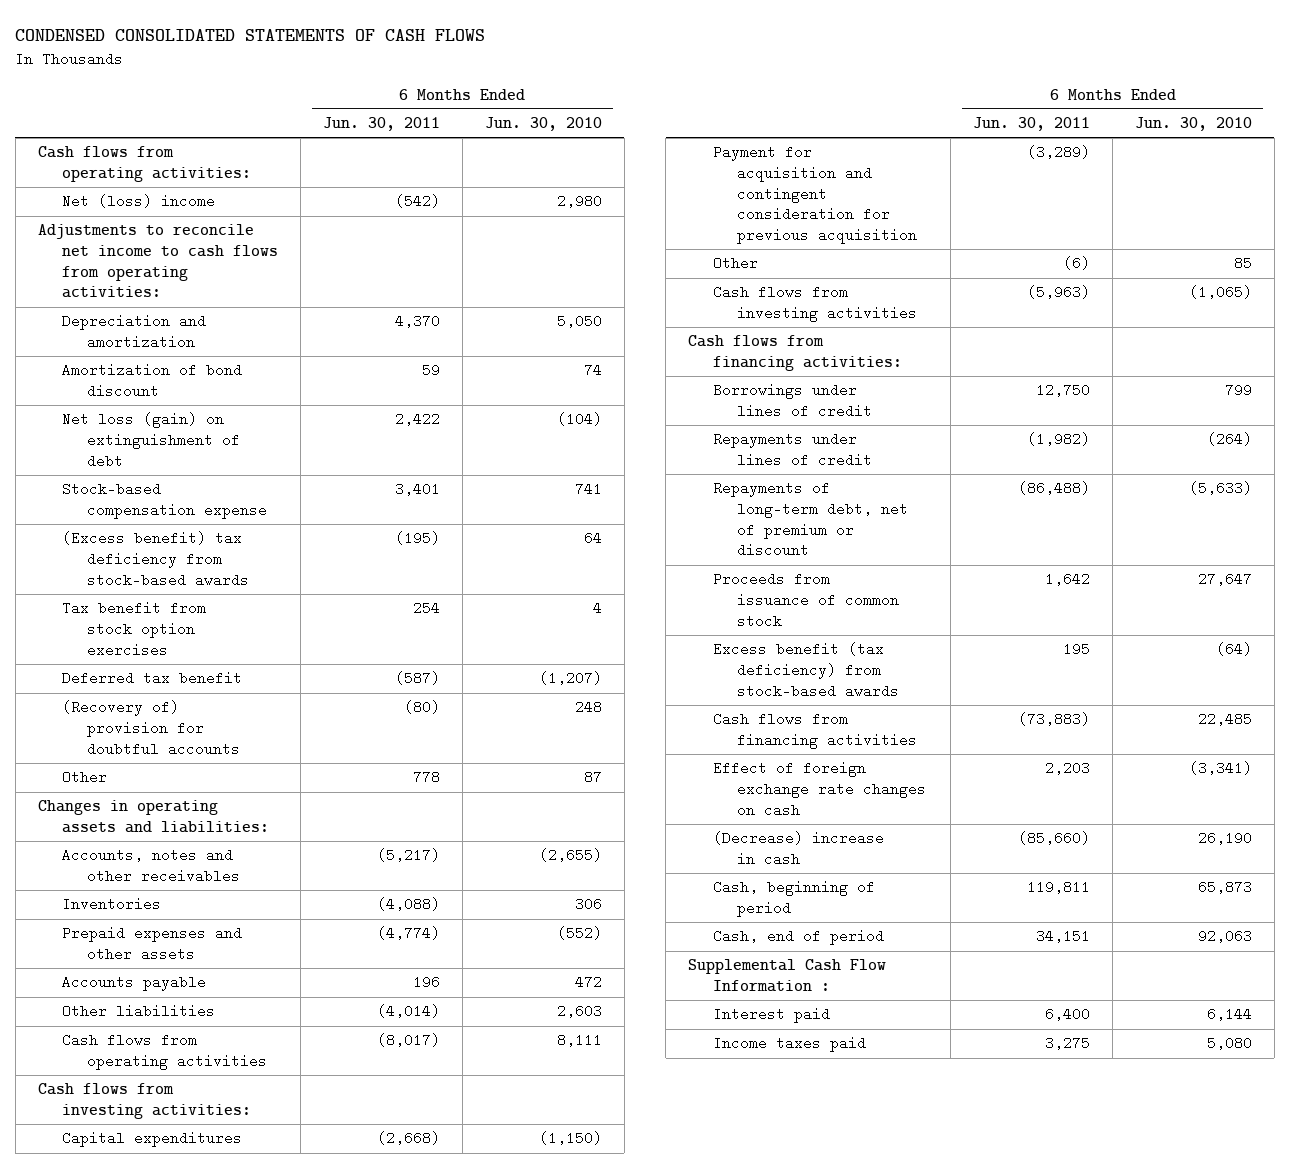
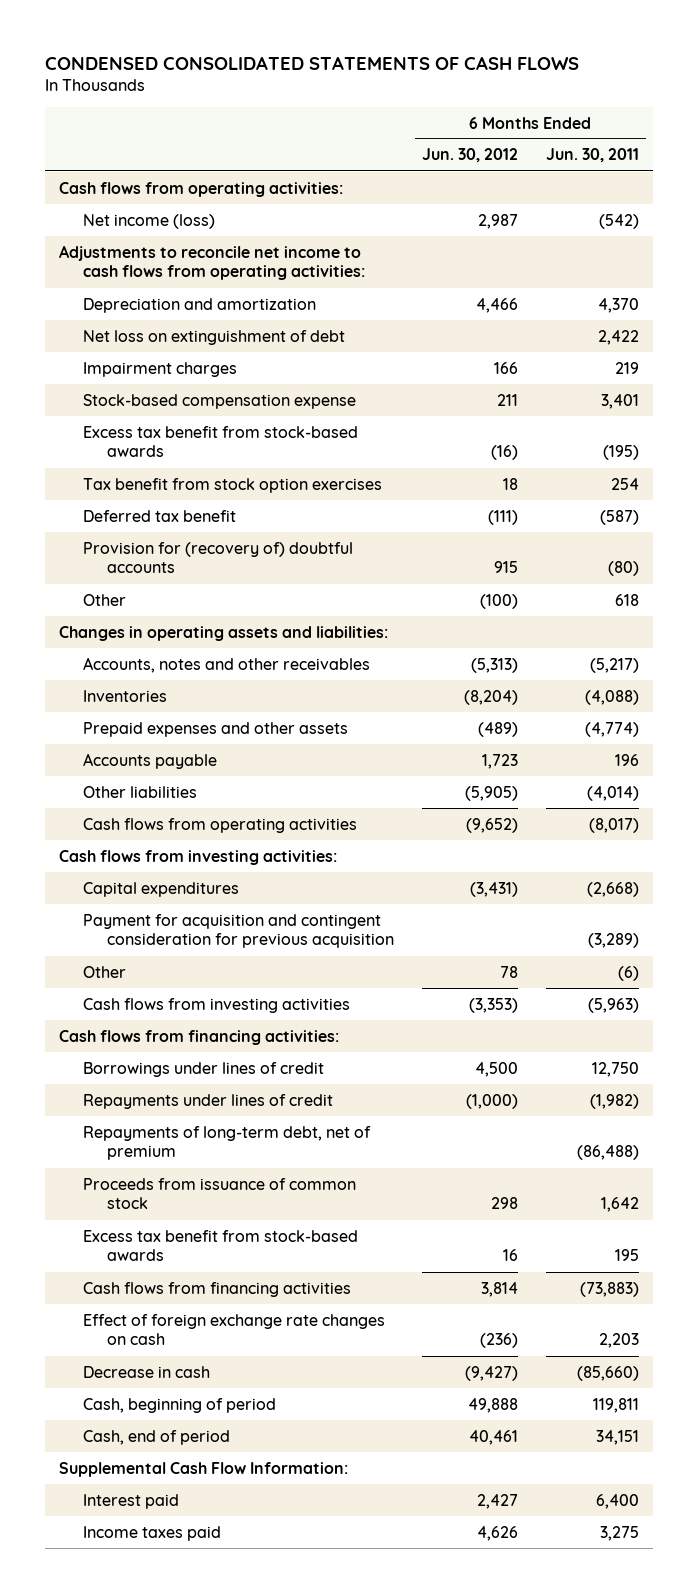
- | 6 Months Ended Jun. 30, 2011 | 6 Months Ended Jun. 30, 2010
+ | 6 Months Ended Jun. 30, 2012 | 6 Months Ended Jun. 30, 2011
- Net (loss) income | (542) | 2,980
+ Net income (loss) | 2,987 | (542)
- Amortization of bond discount | 59 | 74
- Net loss (gain) on extinguishment of debt | 2,422 | (104)
+ Net loss on extinguishment of debt | | 2,422
+ Impairment charges | 166 | 219
- (Excess benefit) tax deficiency from stock-based awards | (195) | 64
+ Excess tax benefit from stock-based awards | (16) | (195)
- (Recovery of) provision for doubtful accounts | (80) | 248
- Other | 778 | 87
+ Provision for (recovery of) doubtful accounts | 915 | (80)
+ Other | (100) | 618
- Repayments of long-term debt, net of premium or discount | (86,488) | (5,633)
+ Repayments of long-term debt, net of premium | | (86,488)
- Excess benefit (tax deficiency) from stock-based awards | 195 | (64)
+ Excess tax benefit from stock-based awards | 16 | 195
- (Decrease) increase in cash | (85,660) | 26,190
+ Decrease in cash | (9,427) | (85,660)
- Supplemental Cash Flow Information :
+ Supplemental Cash Flow Information:

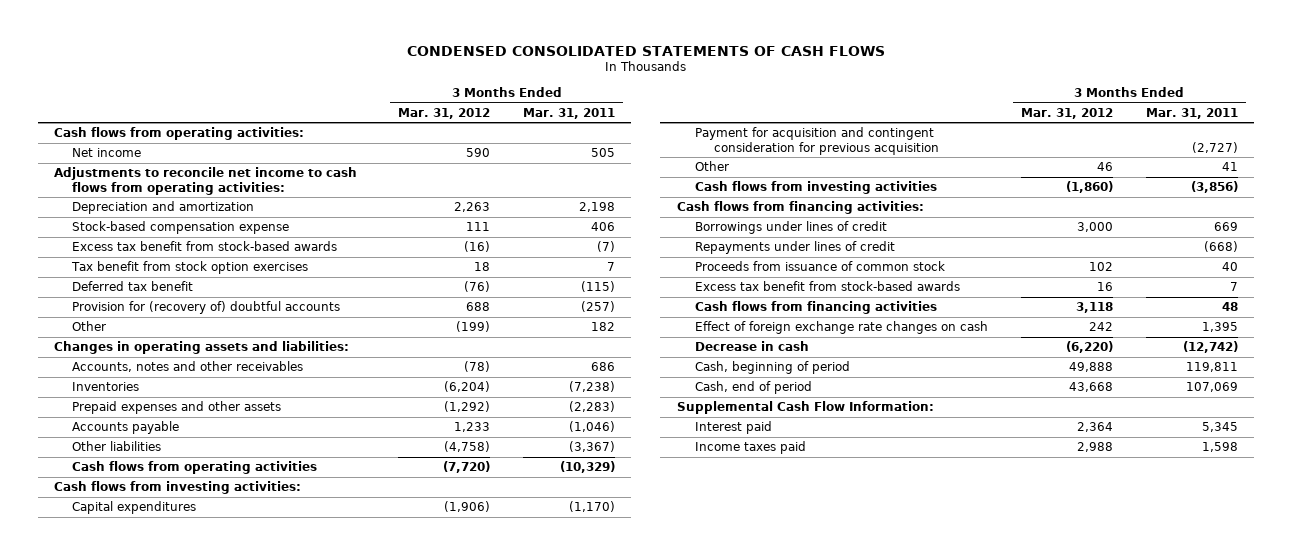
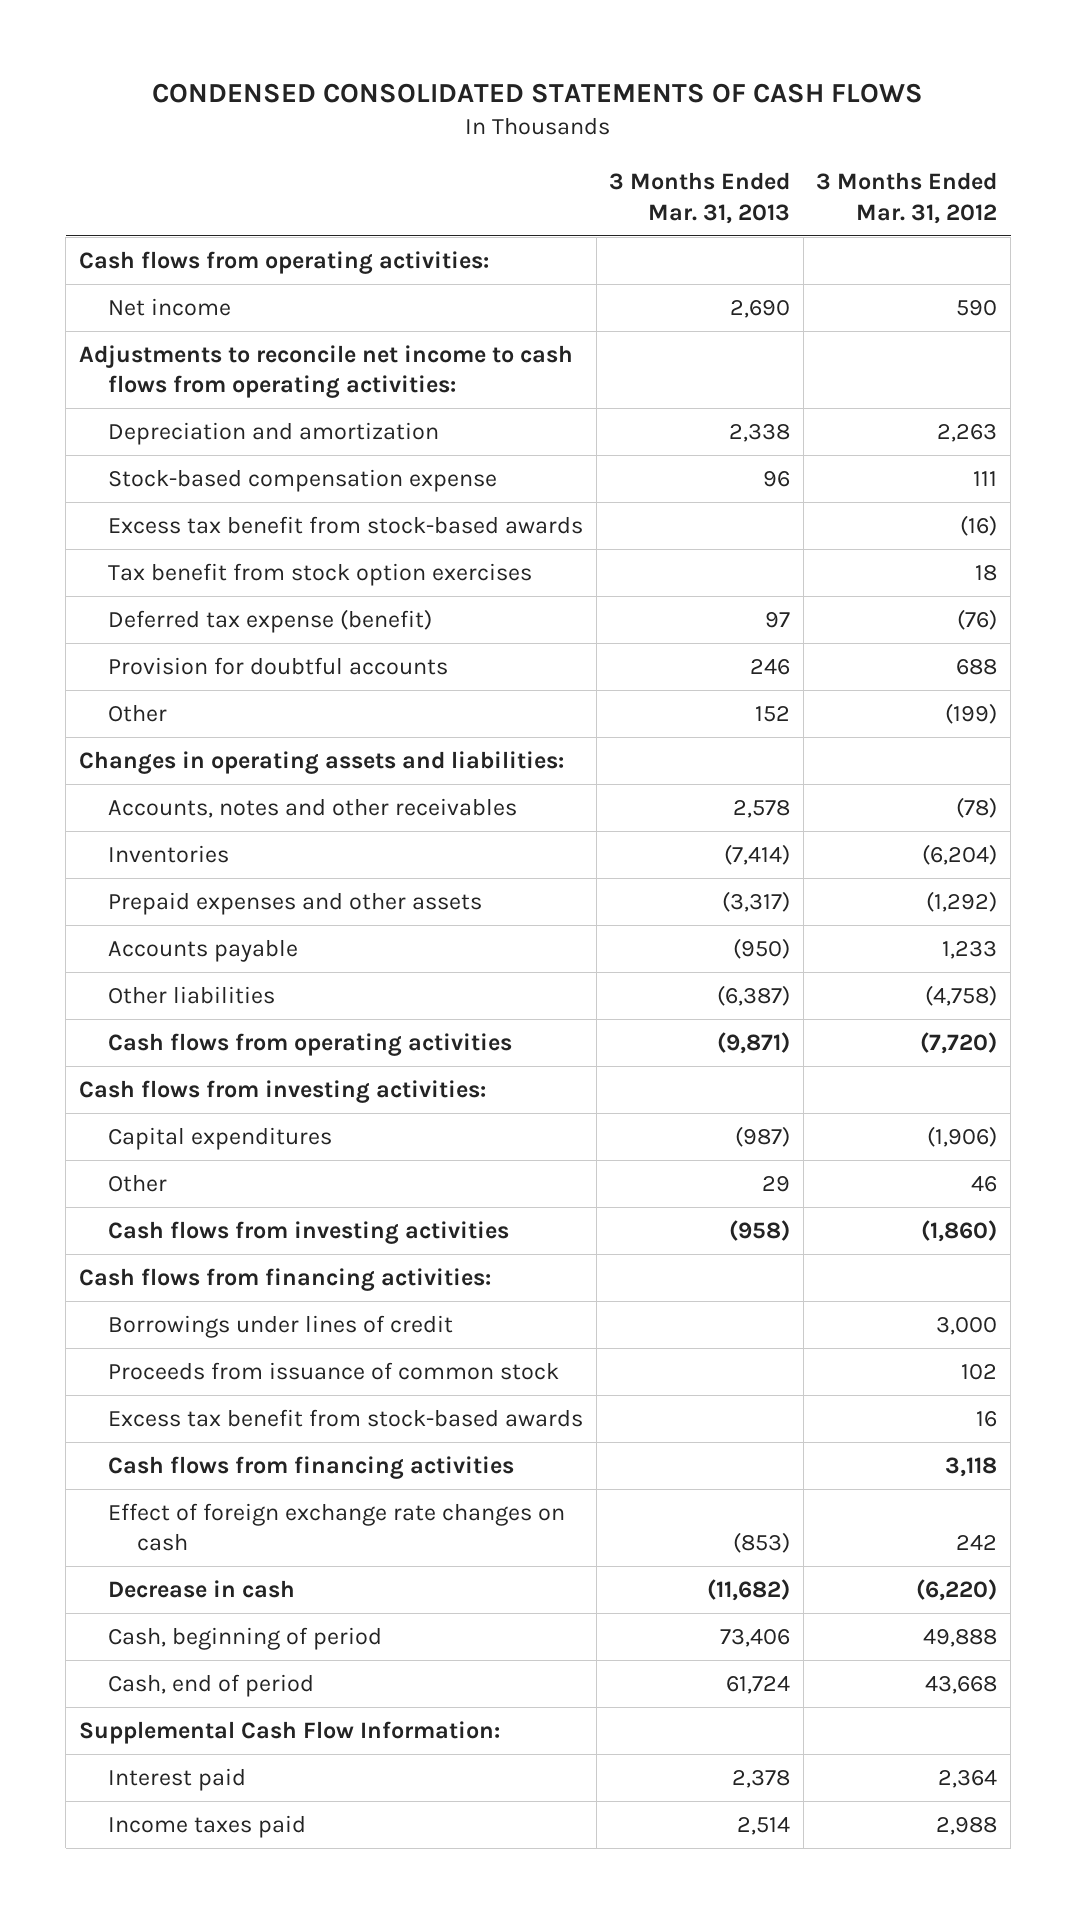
- | 3 Months Ended Mar. 31, 2012 | 3 Months Ended Mar. 31, 2011
+ | 3 Months Ended Mar. 31, 2013 | 3 Months Ended Mar. 31, 2012
- Deferred tax benefit | (76) | (115)
- Provision for (recovery of) doubtful accounts | 688 | (257)
+ Deferred tax expense (benefit) | 97 | (76)
+ Provision for doubtful accounts | 246 | 688
- Payment for acquisition and contingent consideration for previous acquisition | | (2,727)
- Repayments under lines of credit | | (668)

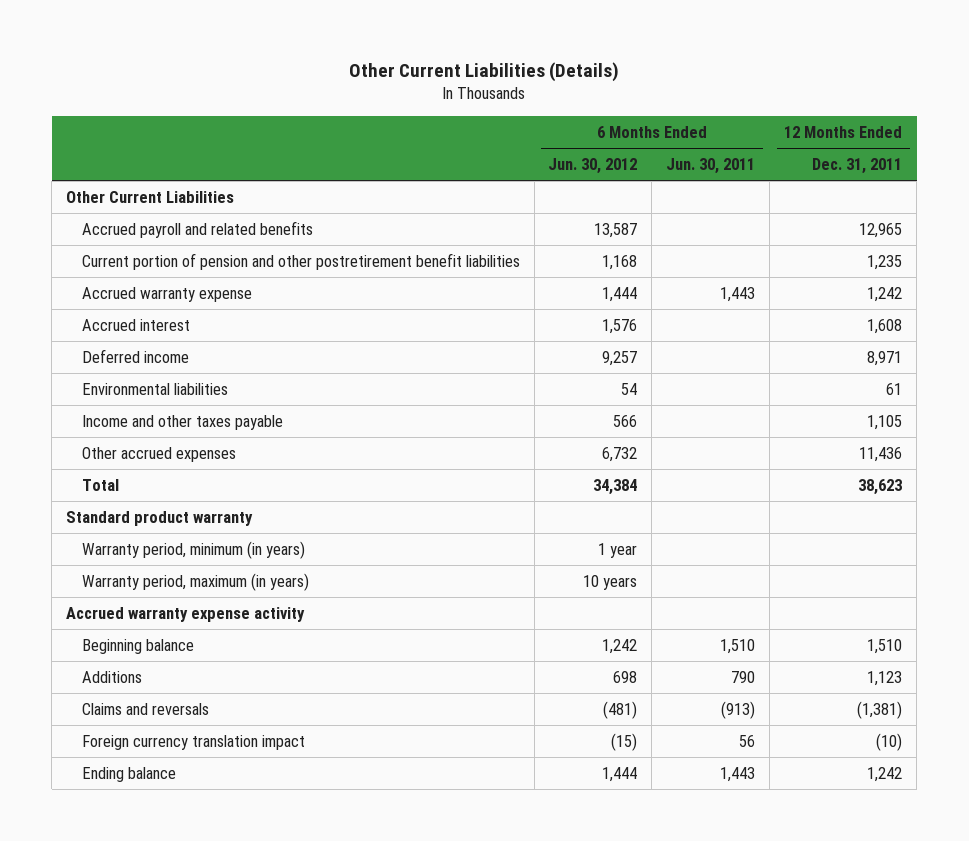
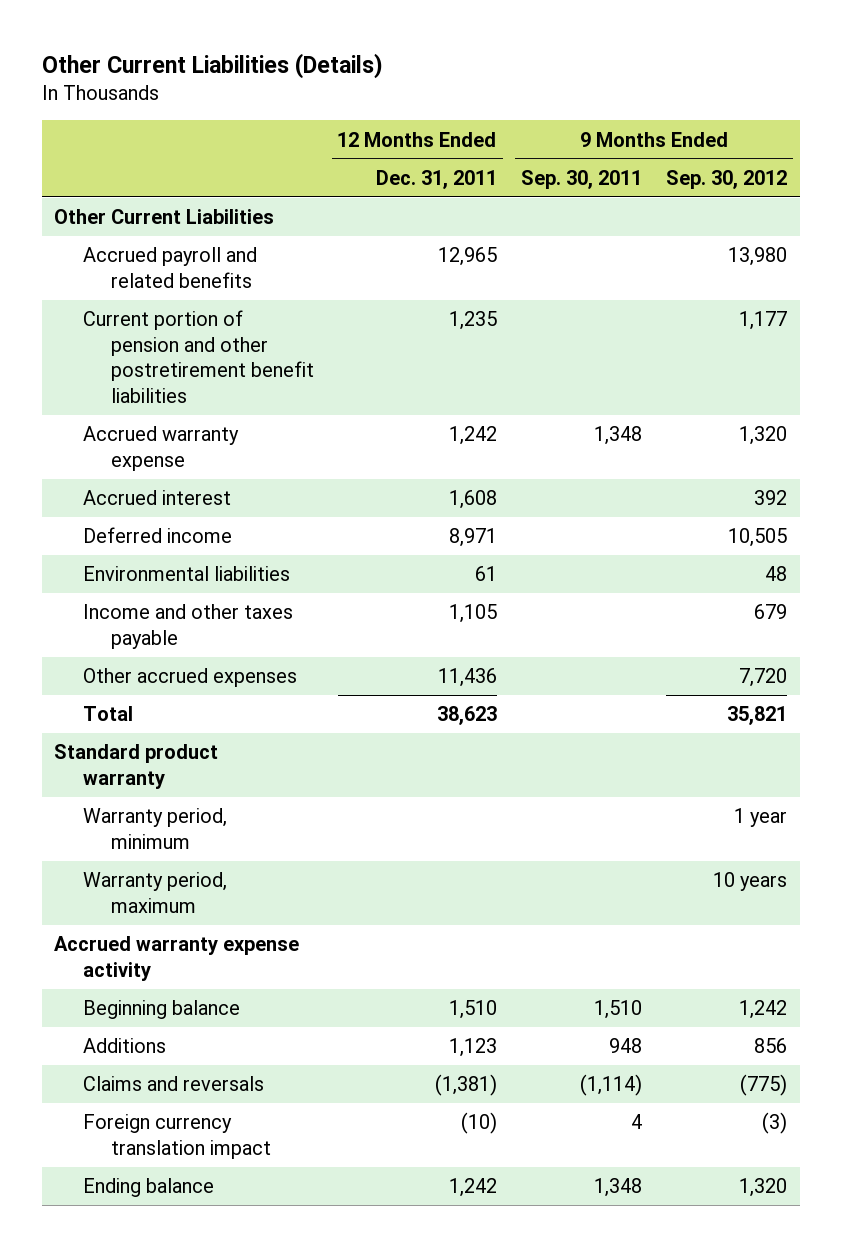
- | 6 Months Ended Jun. 30, 2012 | 6 Months Ended Jun. 30, 2011 | 12 Months Ended Dec. 31, 2011
+ | 12 Months Ended Dec. 31, 2011 | 9 Months Ended Sep. 30, 2011 | 9 Months Ended Sep. 30, 2012
- Warranty period, minimum (in years) | 1 year | |
- Warranty period, maximum (in years) | 10 years | |
+ Warranty period, minimum | | | 1 year
+ Warranty period, maximum | | | 10 years

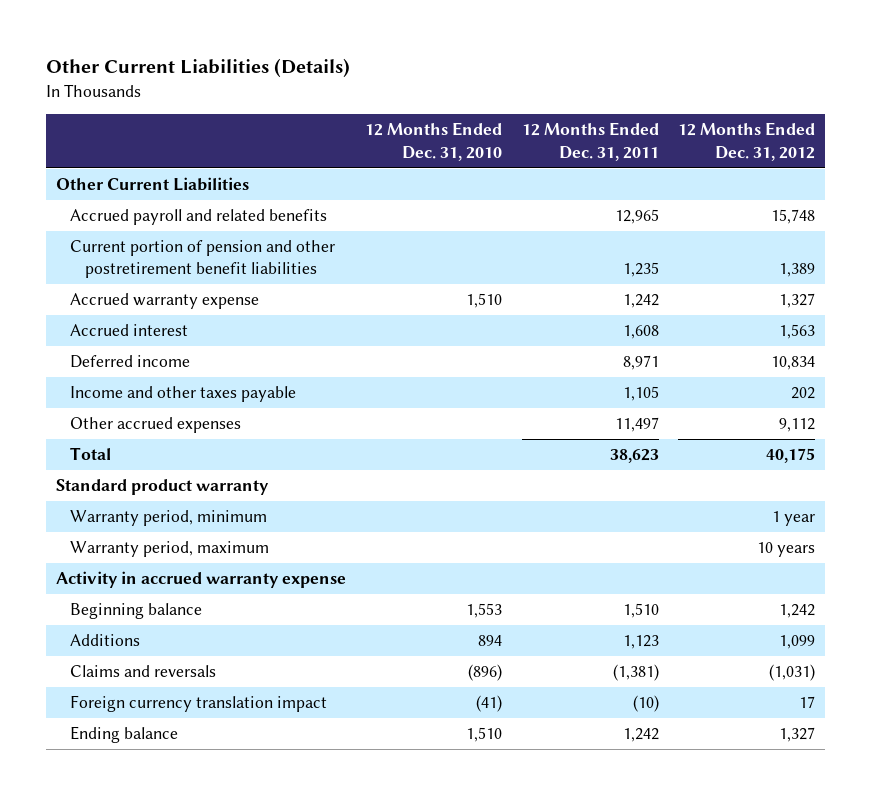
- | 12 Months Ended Dec. 31, 2011 | 9 Months Ended Sep. 30, 2011 | 9 Months Ended Sep. 30, 2012
+ | 12 Months Ended Dec. 31, 2010 | 12 Months Ended Dec. 31, 2011 | 12 Months Ended Dec. 31, 2012
- Environmental liabilities | 61 | | 48
- Other accrued expenses | 11,436 | | 7,720
+ Other accrued expenses | | 11,497 | 9,112
- Accrued warranty expense activity
+ Activity in accrued warranty expense

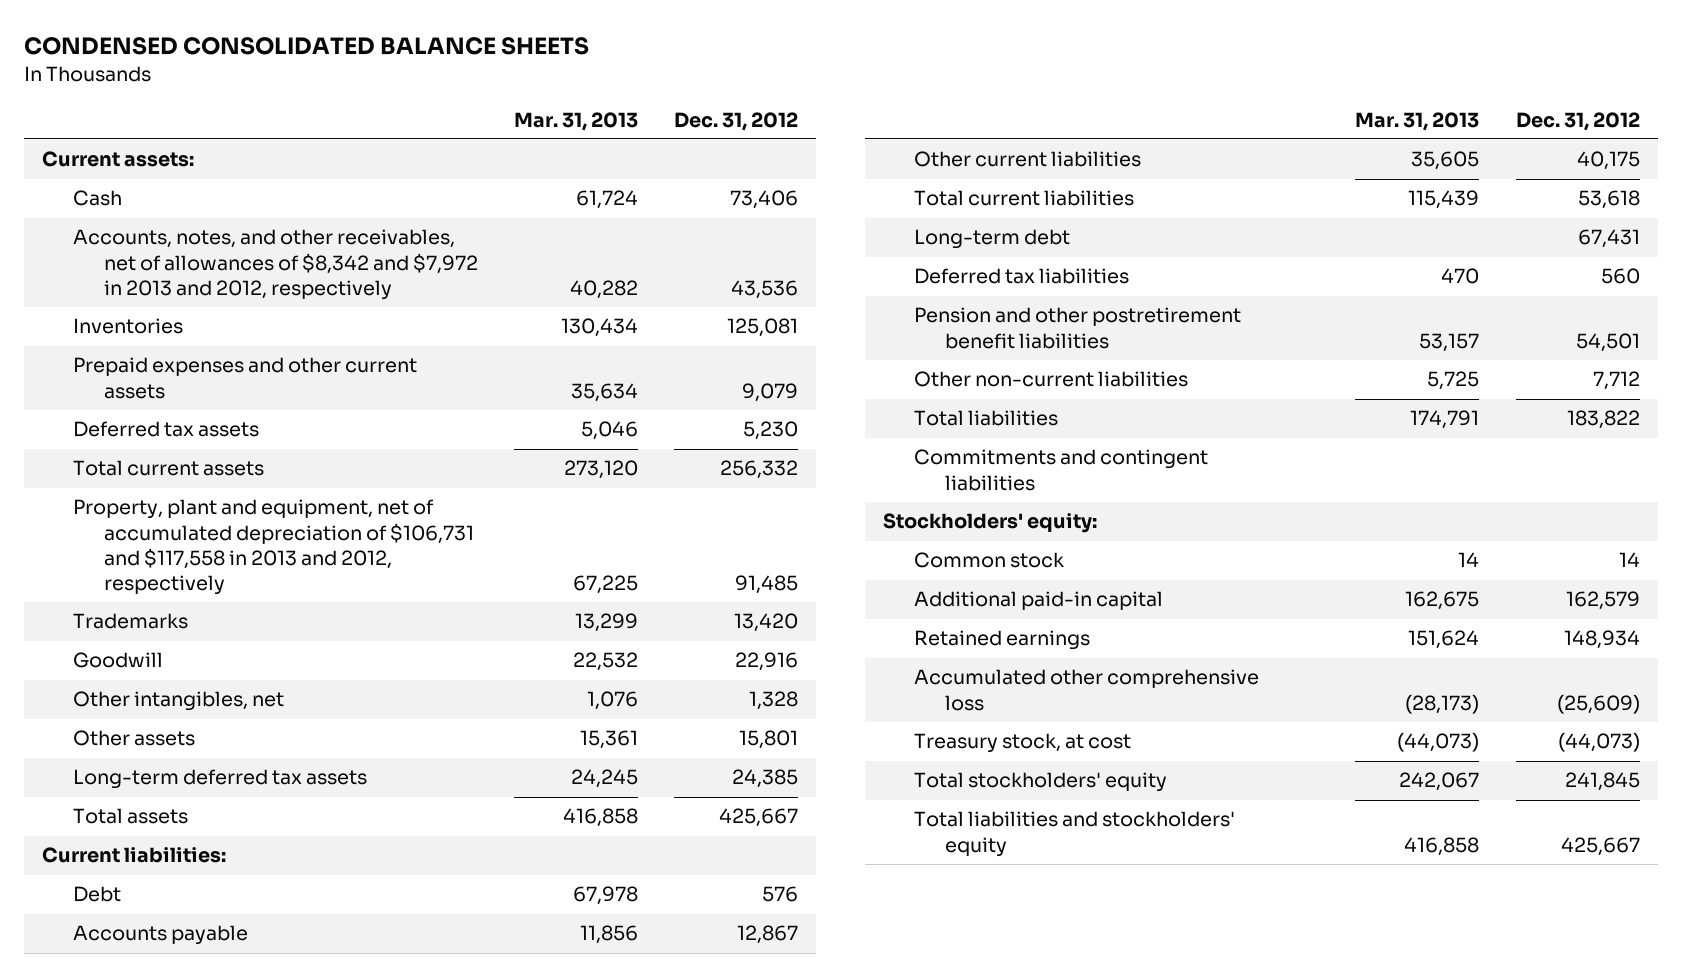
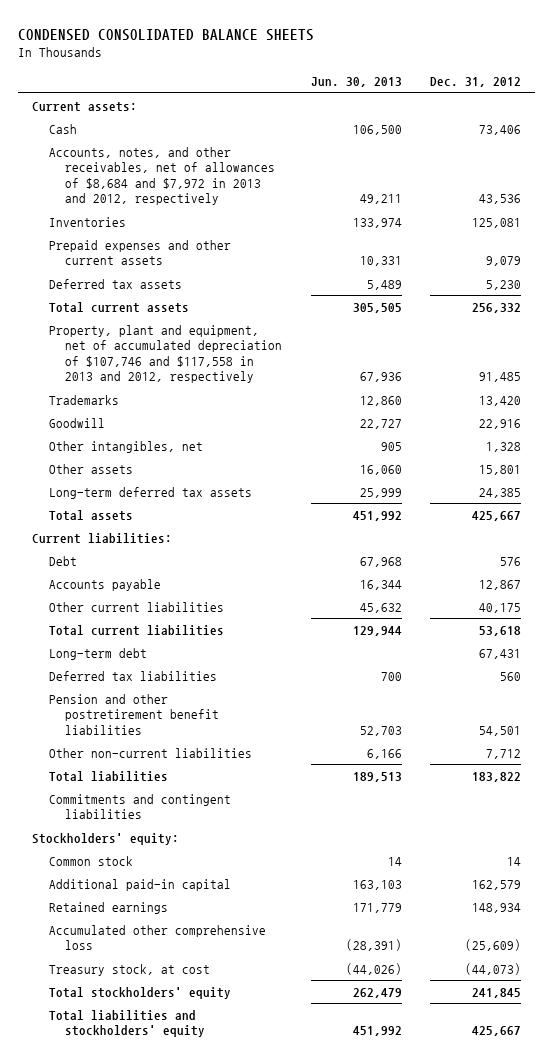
- | Mar. 31, 2013 | Dec. 31, 2012
+ | Jun. 30, 2013 | Dec. 31, 2012
- Accounts, notes, and other receivables, net of allowances of $8,342 and $7,972 in 2013 and 2012, respectively | 40,282 | 43,536
+ Accounts, notes, and other receivables, net of allowances of $8,684 and $7,972 in 2013 and 2012, respectively | 49,211 | 43,536
- Property, plant and equipment, net of accumulated depreciation of $106,731 and $117,558 in 2013 and 2012, respectively | 67,225 | 91,485
+ Property, plant and equipment, net of accumulated depreciation of $107,746 and $117,558 in 2013 and 2012, respectively | 67,936 | 91,485

